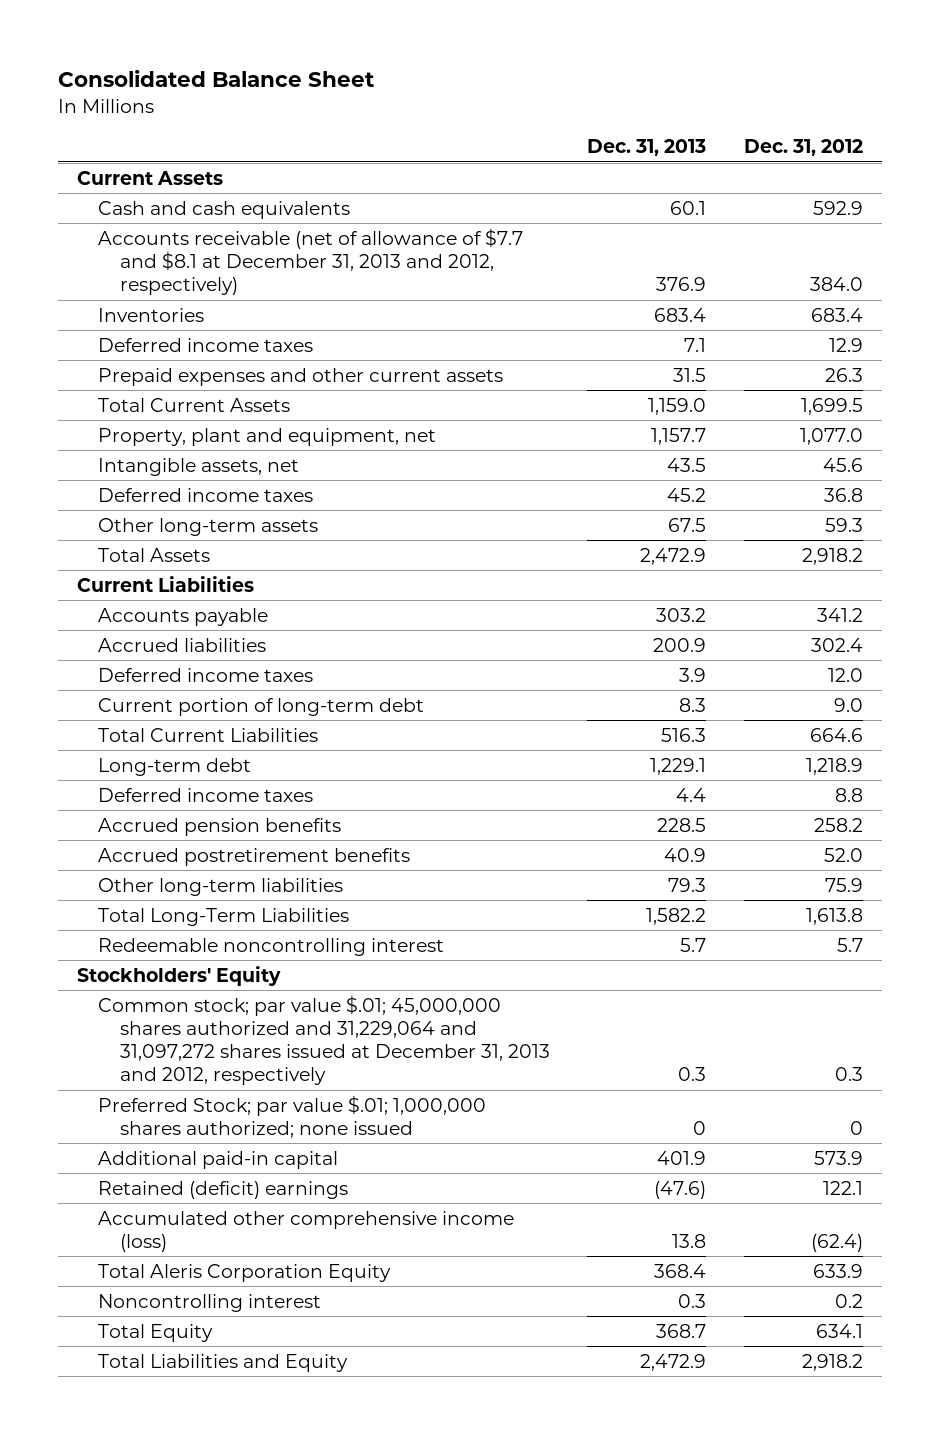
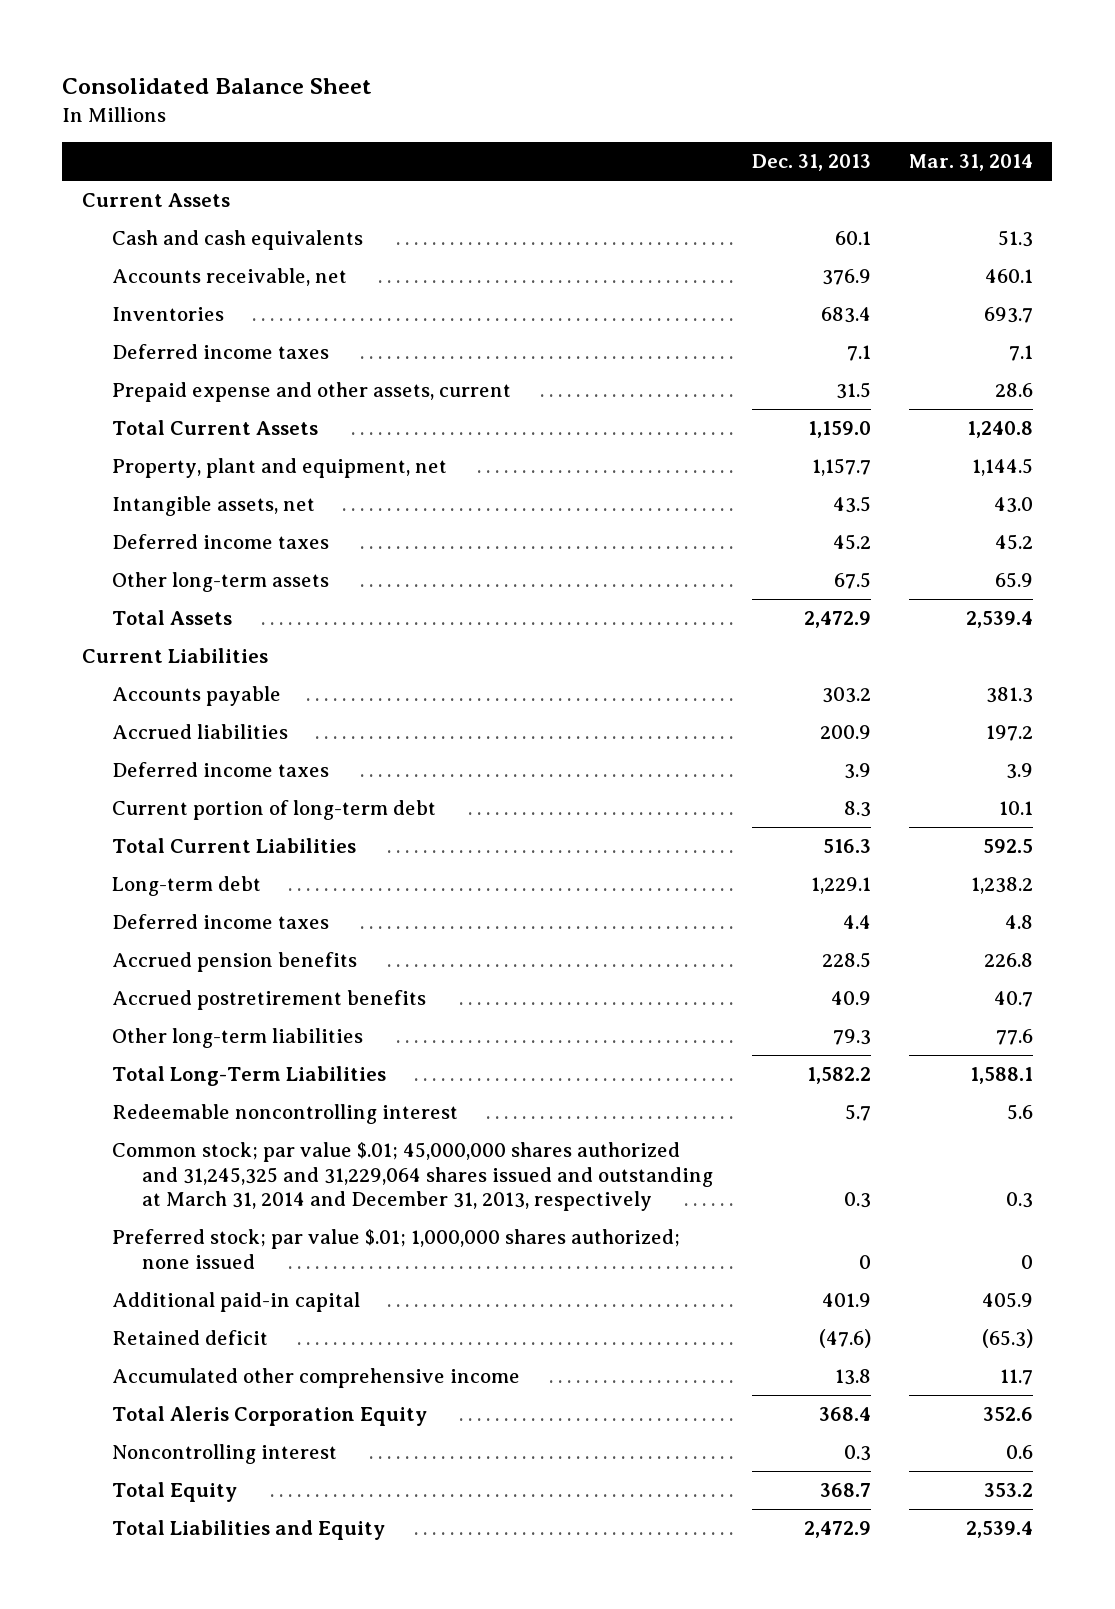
- | Dec. 31, 2013 | Dec. 31, 2012
+ | Dec. 31, 2013 | Mar. 31, 2014
- Accounts receivable (net of allowance of $7.7 and $8.1 at December 31, 2013 and 2012, respectively) | 376.9 | 384.0
+ Accounts receivable, net | 376.9 | 460.1
- Prepaid expenses and other current assets | 31.5 | 26.3
+ Prepaid expense and other assets, current | 31.5 | 28.6
- Stockholders' Equity
- Common stock; par value $.01; 45,000,000 shares authorized and 31,229,064 and 31,097,272 shares issued at December 31, 2013 and 2012, respectively | 0.3 | 0.3
- Preferred Stock; par value $.01; 1,000,000 shares authorized; none issued | 0 | 0
+ Common stock; par value $.01; 45,000,000 shares authorized and 31,245,325 and 31,229,064 shares issued and outstanding at March 31, 2014 and December 31, 2013, respectively | 0.3 | 0.3
+ Preferred stock; par value $.01; 1,000,000 shares authorized; none issued | 0 | 0
- Retained (deficit) earnings | (47.6) | 122.1
- Accumulated other comprehensive income (loss) | 13.8 | (62.4)
+ Retained deficit | (47.6) | (65.3)
+ Accumulated other comprehensive income | 13.8 | 11.7

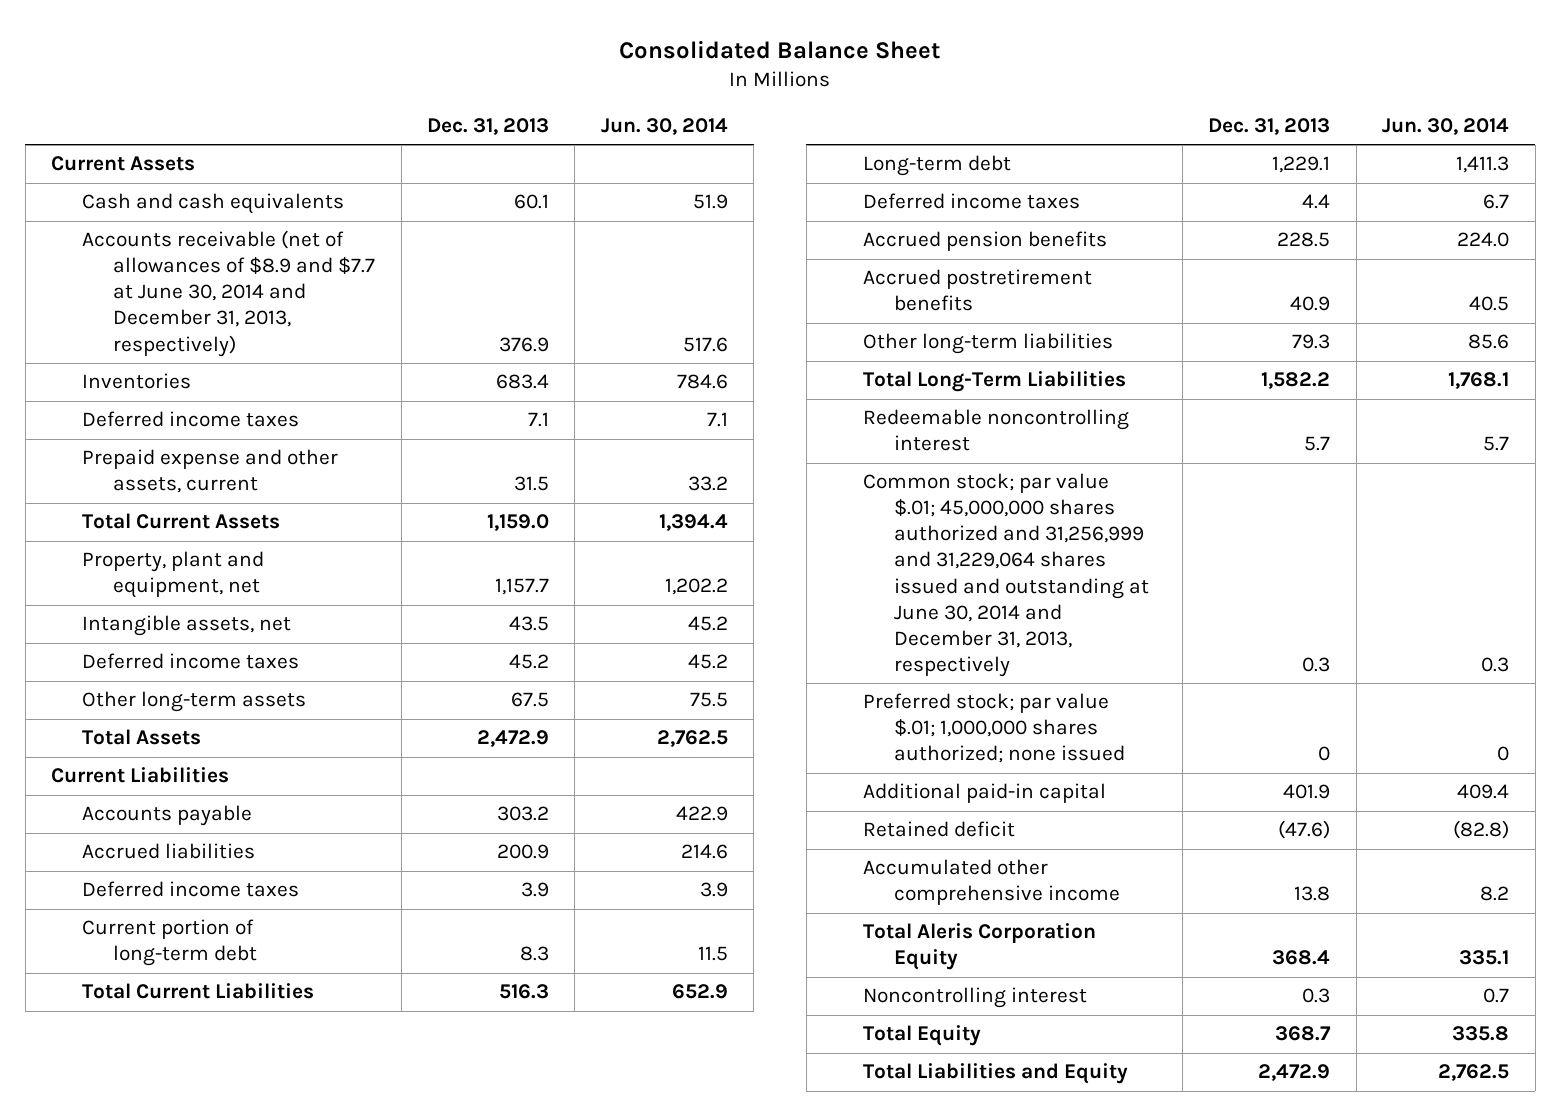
- | Dec. 31, 2013 | Mar. 31, 2014
+ | Dec. 31, 2013 | Jun. 30, 2014
- Accounts receivable, net | 376.9 | 460.1
+ Accounts receivable (net of allowances of $8.9 and $7.7 at June 30, 2014 and December 31, 2013, respectively) | 376.9 | 517.6
- Common stock; par value $.01; 45,000,000 shares authorized and 31,245,325 and 31,229,064 shares issued and outstanding at March 31, 2014 and December 31, 2013, respectively | 0.3 | 0.3
+ Common stock; par value $.01; 45,000,000 shares authorized and 31,256,999 and 31,229,064 shares issued and outstanding at June 30, 2014 and December 31, 2013, respectively | 0.3 | 0.3

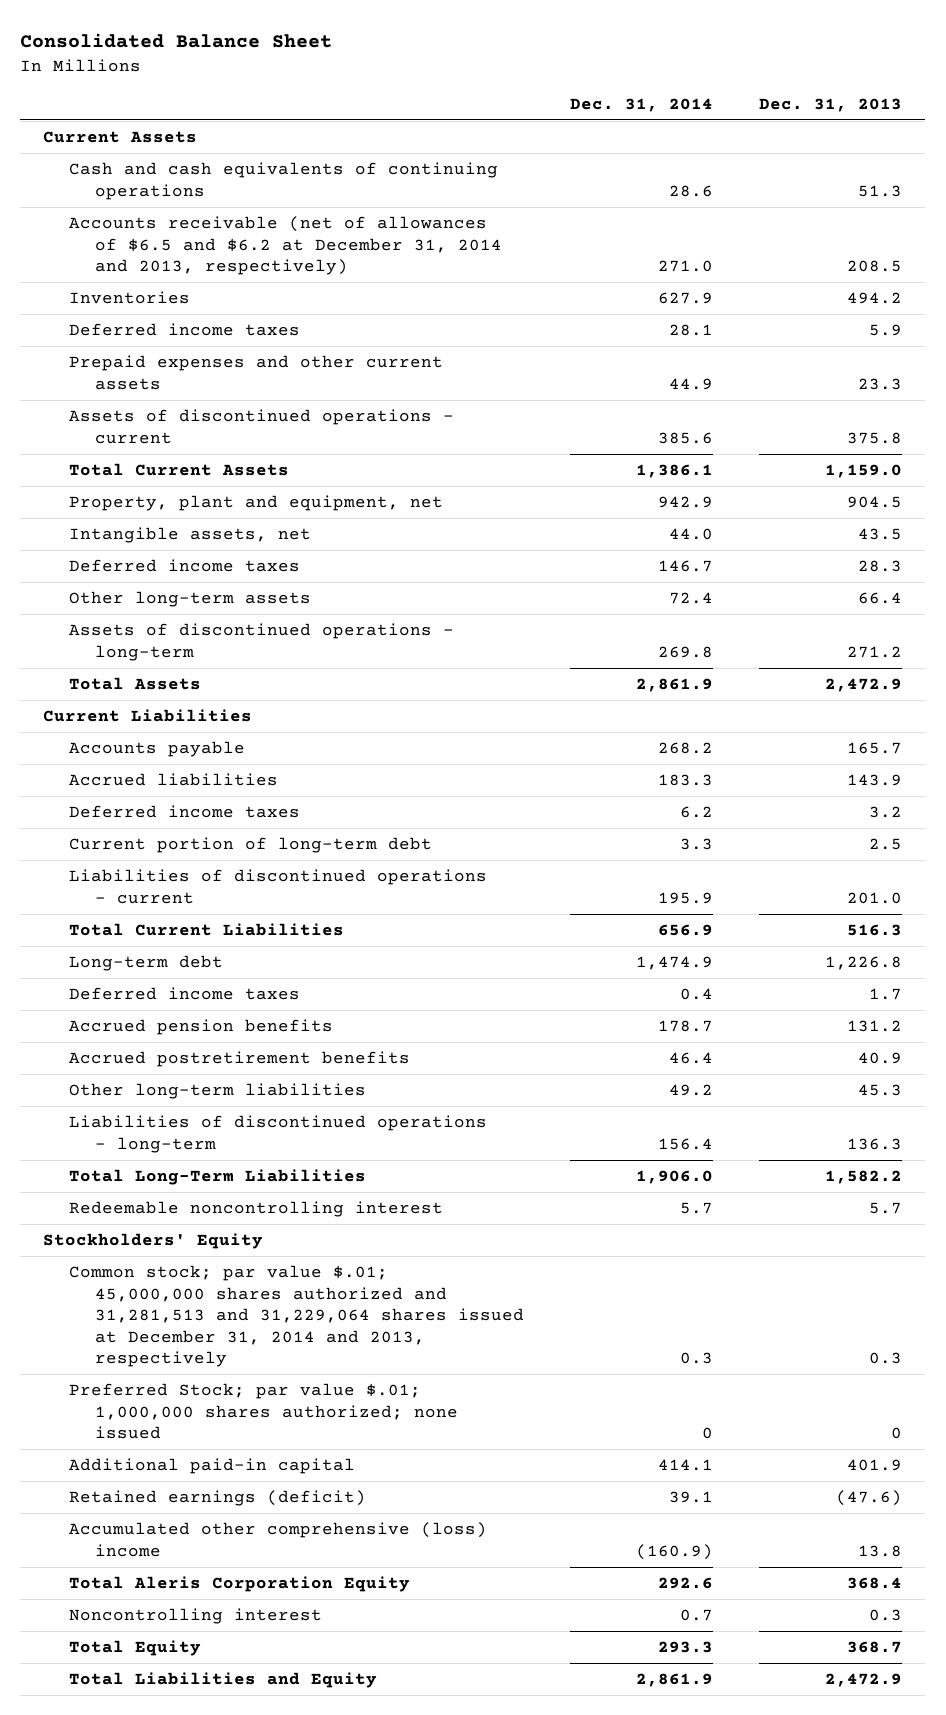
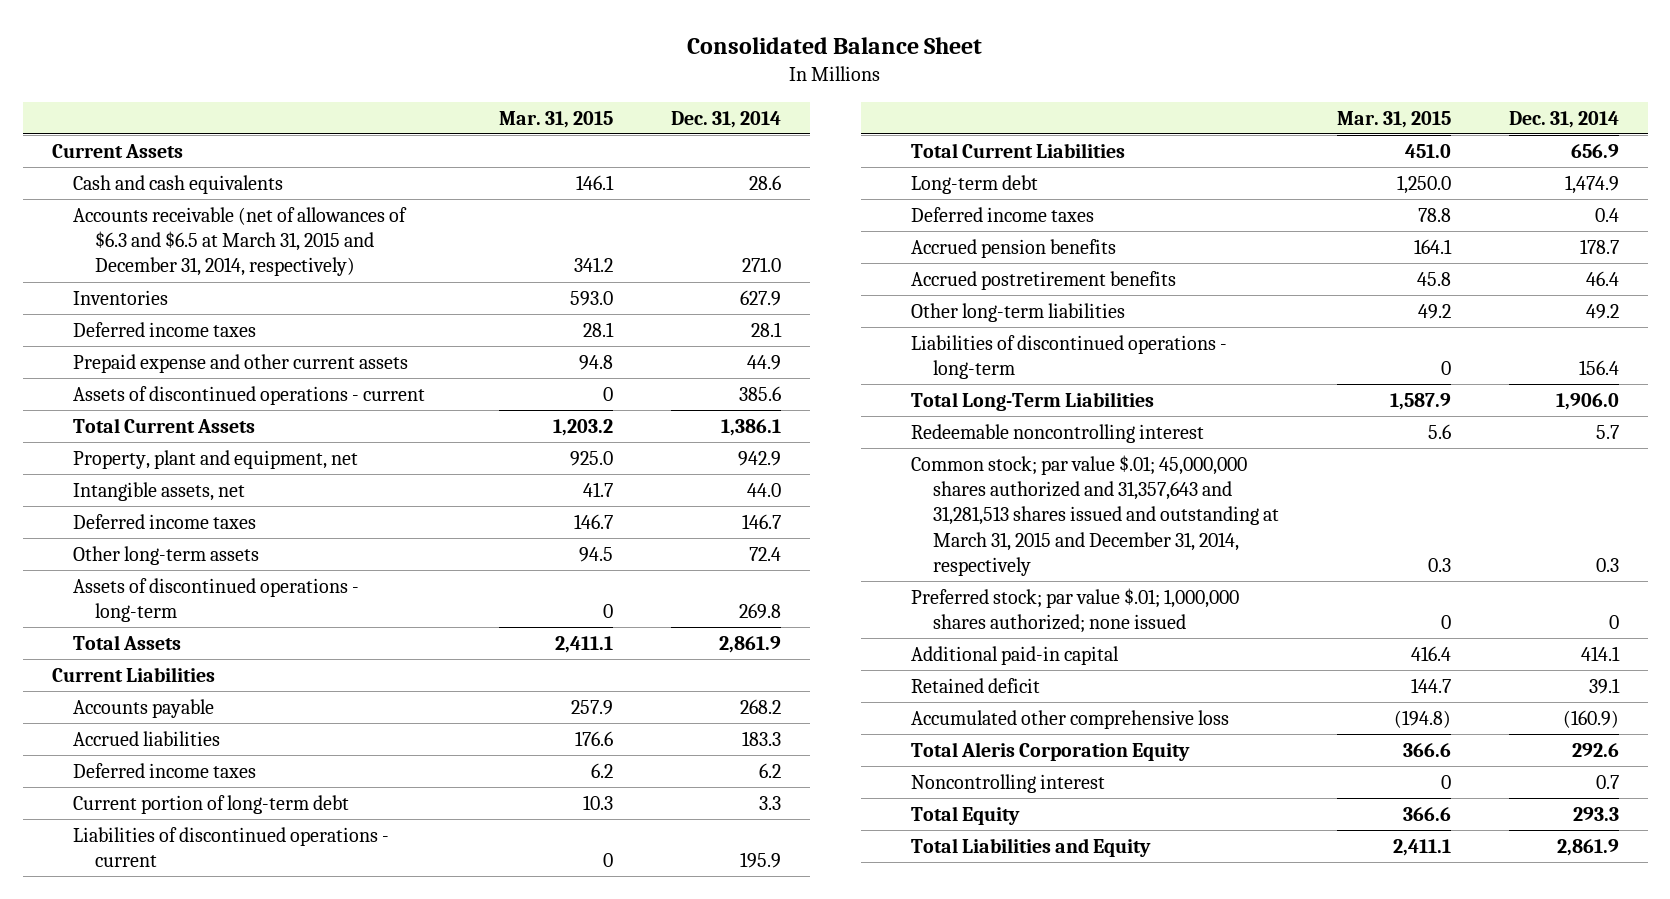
- | Dec. 31, 2014 | Dec. 31, 2013
+ | Mar. 31, 2015 | Dec. 31, 2014
- Cash and cash equivalents of continuing operations | 28.6 | 51.3
- Accounts receivable (net of allowances of $6.5 and $6.2 at December 31, 2014 and 2013, respectively) | 271.0 | 208.5
+ Cash and cash equivalents | 146.1 | 28.6
+ Accounts receivable (net of allowances of $6.3 and $6.5 at March 31, 2015 and December 31, 2014, respectively) | 341.2 | 271.0
- Prepaid expenses and other current assets | 44.9 | 23.3
+ Prepaid expense and other current assets | 94.8 | 44.9
- Stockholders' Equity
- Common stock; par value $.01; 45,000,000 shares authorized and 31,281,513 and 31,229,064 shares issued at December 31, 2014 and 2013, respectively | 0.3 | 0.3
- Preferred Stock; par value $.01; 1,000,000 shares authorized; none issued | 0 | 0
+ Common stock; par value $.01; 45,000,000 shares authorized and 31,357,643 and 31,281,513 shares issued and outstanding at March 31, 2015 and December 31, 2014, respectively | 0.3 | 0.3
+ Preferred stock; par value $.01; 1,000,000 shares authorized; none issued | 0 | 0
- Retained earnings (deficit) | 39.1 | (47.6)
- Accumulated other comprehensive (loss) income | (160.9) | 13.8
+ Retained deficit | 144.7 | 39.1
+ Accumulated other comprehensive loss | (194.8) | (160.9)

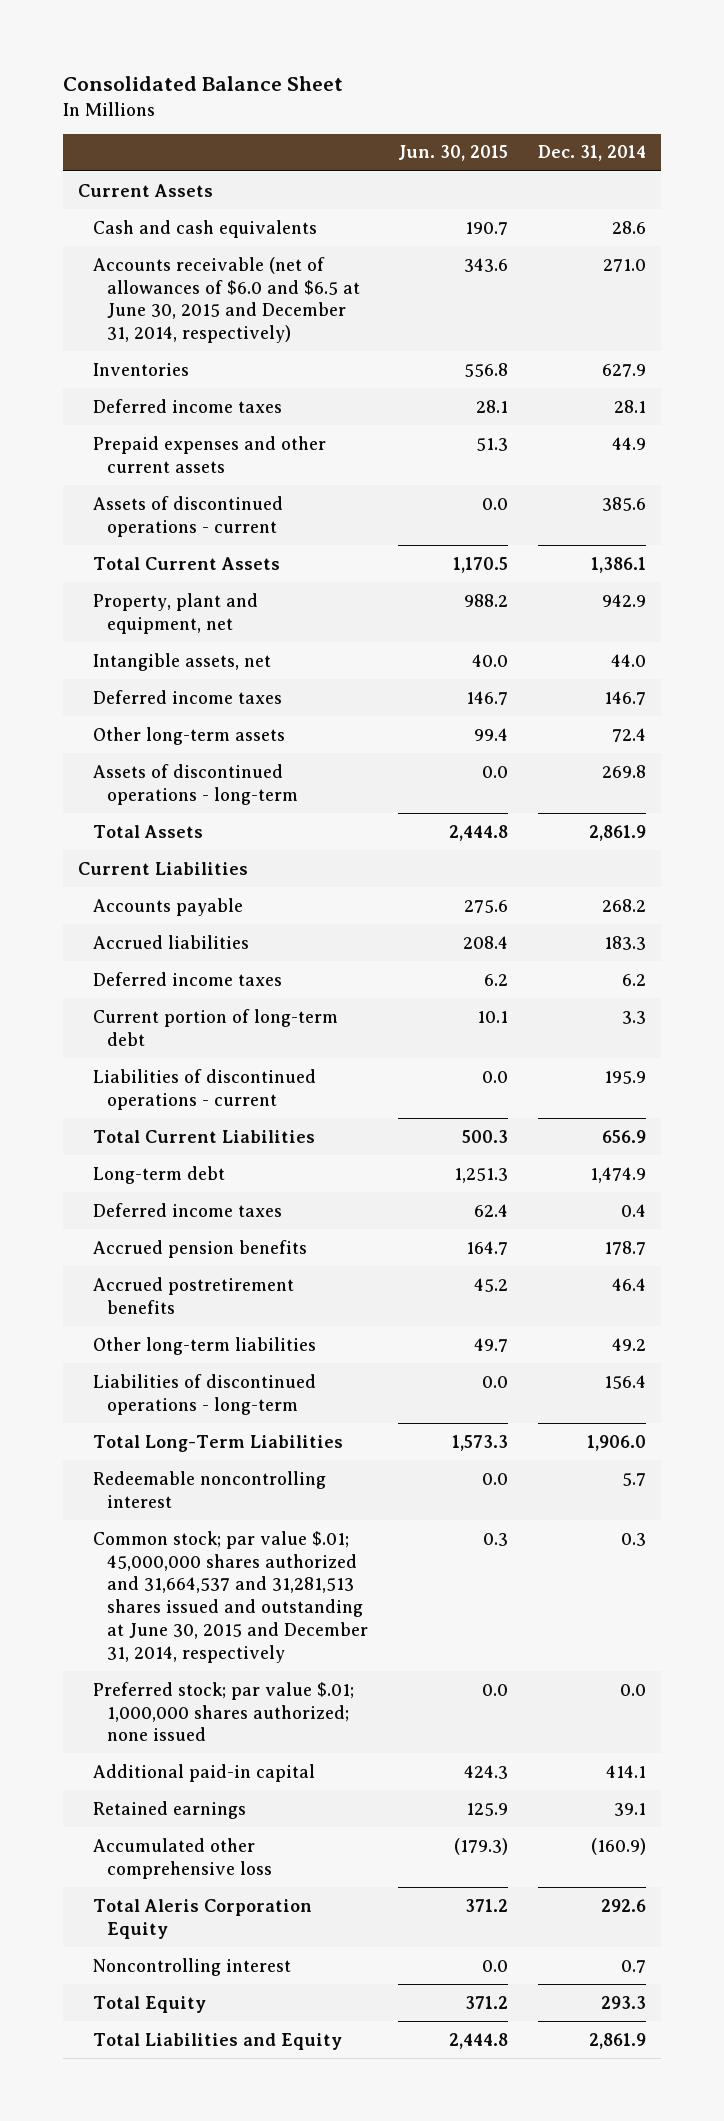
- | Mar. 31, 2015 | Dec. 31, 2014
+ | Jun. 30, 2015 | Dec. 31, 2014
- Accounts receivable (net of allowances of $6.3 and $6.5 at March 31, 2015 and December 31, 2014, respectively) | 341.2 | 271.0
+ Accounts receivable (net of allowances of $6.0 and $6.5 at June 30, 2015 and December 31, 2014, respectively) | 343.6 | 271.0
- Prepaid expense and other current assets | 94.8 | 44.9
+ Prepaid expenses and other current assets | 51.3 | 44.9
- Common stock; par value $.01; 45,000,000 shares authorized and 31,357,643 and 31,281,513 shares issued and outstanding at March 31, 2015 and December 31, 2014, respectively | 0.3 | 0.3
- Preferred stock; par value $.01; 1,000,000 shares authorized; none issued | 0 | 0
+ Common stock; par value $.01; 45,000,000 shares authorized and 31,664,537 and 31,281,513 shares issued and outstanding at June 30, 2015 and December 31, 2014, respectively | 0.3 | 0.3
+ Preferred stock; par value $.01; 1,000,000 shares authorized; none issued | 0.0 | 0.0
- Retained deficit | 144.7 | 39.1
+ Retained earnings | 125.9 | 39.1

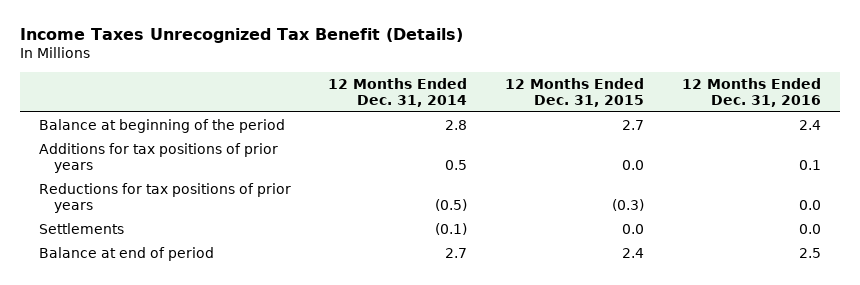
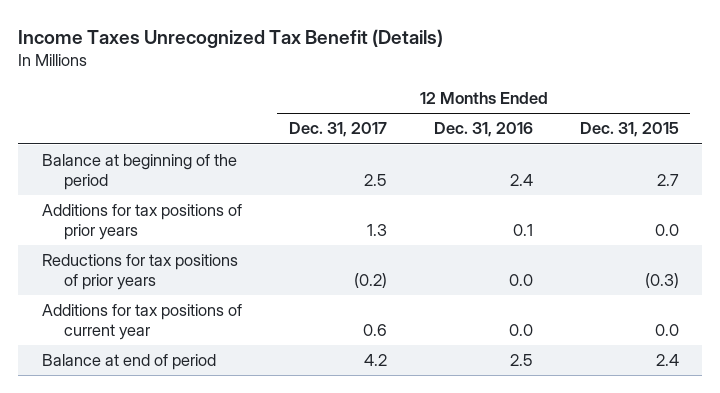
- | 12 Months Ended Dec. 31, 2014 | 12 Months Ended Dec. 31, 2015 | 12 Months Ended Dec. 31, 2016
+ | 12 Months Ended Dec. 31, 2017 | 12 Months Ended Dec. 31, 2016 | 12 Months Ended Dec. 31, 2015
- Settlements | (0.1) | 0.0 | 0.0
+ Additions for tax positions of current year | 0.6 | 0.0 | 0.0

